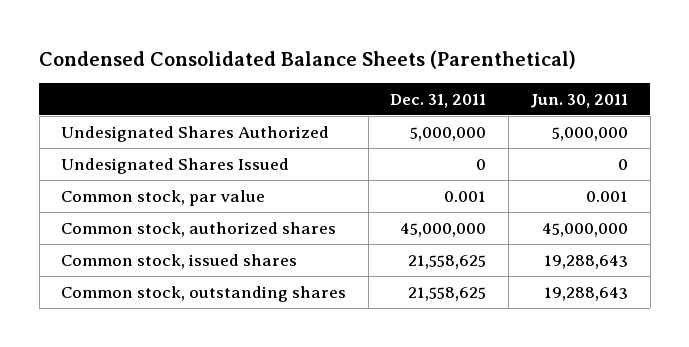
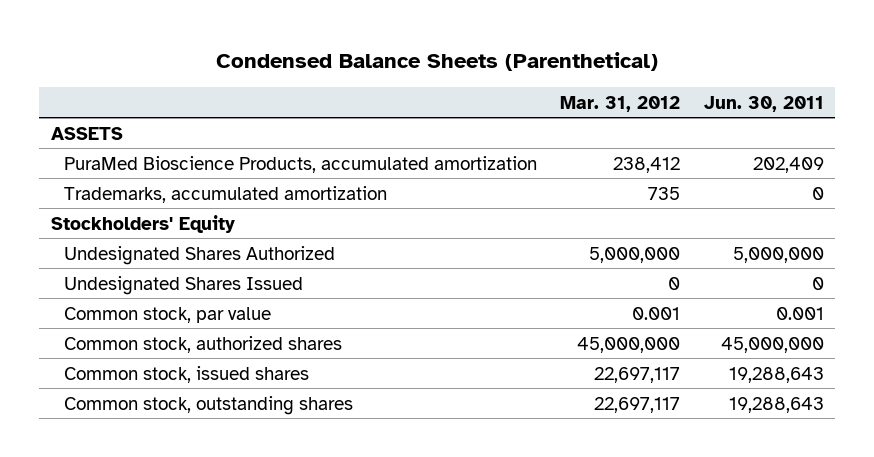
- Condensed Consolidated Balance Sheets (Parenthetical)
+ Condensed Balance Sheets (Parenthetical)
- | Dec. 31, 2011 | Jun. 30, 2011
+ | Mar. 31, 2012 | Jun. 30, 2011
+ ASSETS
+ PuraMed Bioscience Products, accumulated amortization | 238,412 | 202,409
+ Trademarks, accumulated amortization | 735 | 0
+ Stockholders' Equity

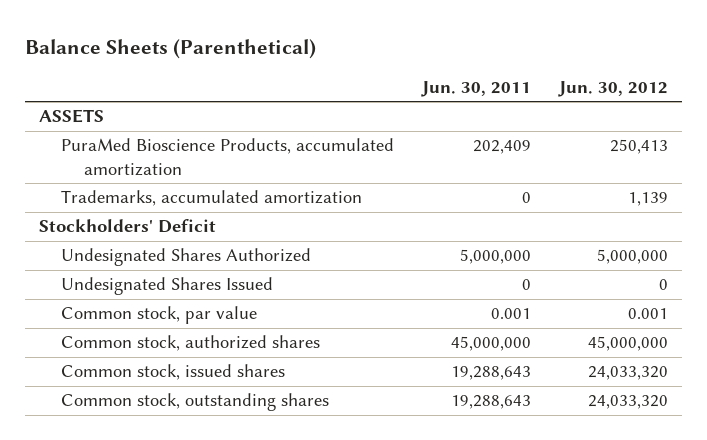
- Condensed Balance Sheets (Parenthetical)
+ Balance Sheets (Parenthetical)
- | Mar. 31, 2012 | Jun. 30, 2011
+ | Jun. 30, 2011 | Jun. 30, 2012
- Stockholders' Equity
+ Stockholders' Deficit

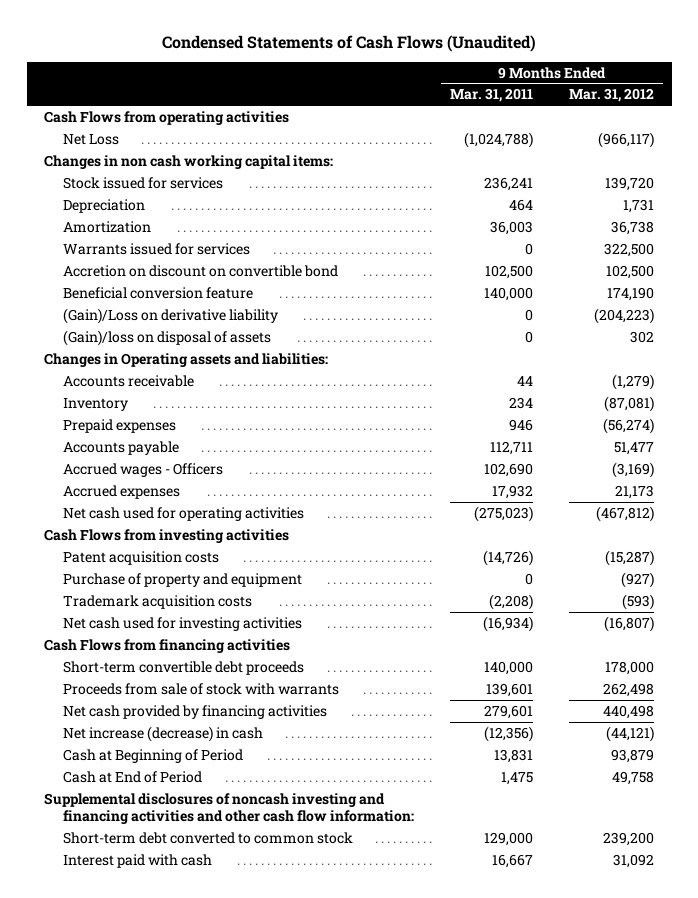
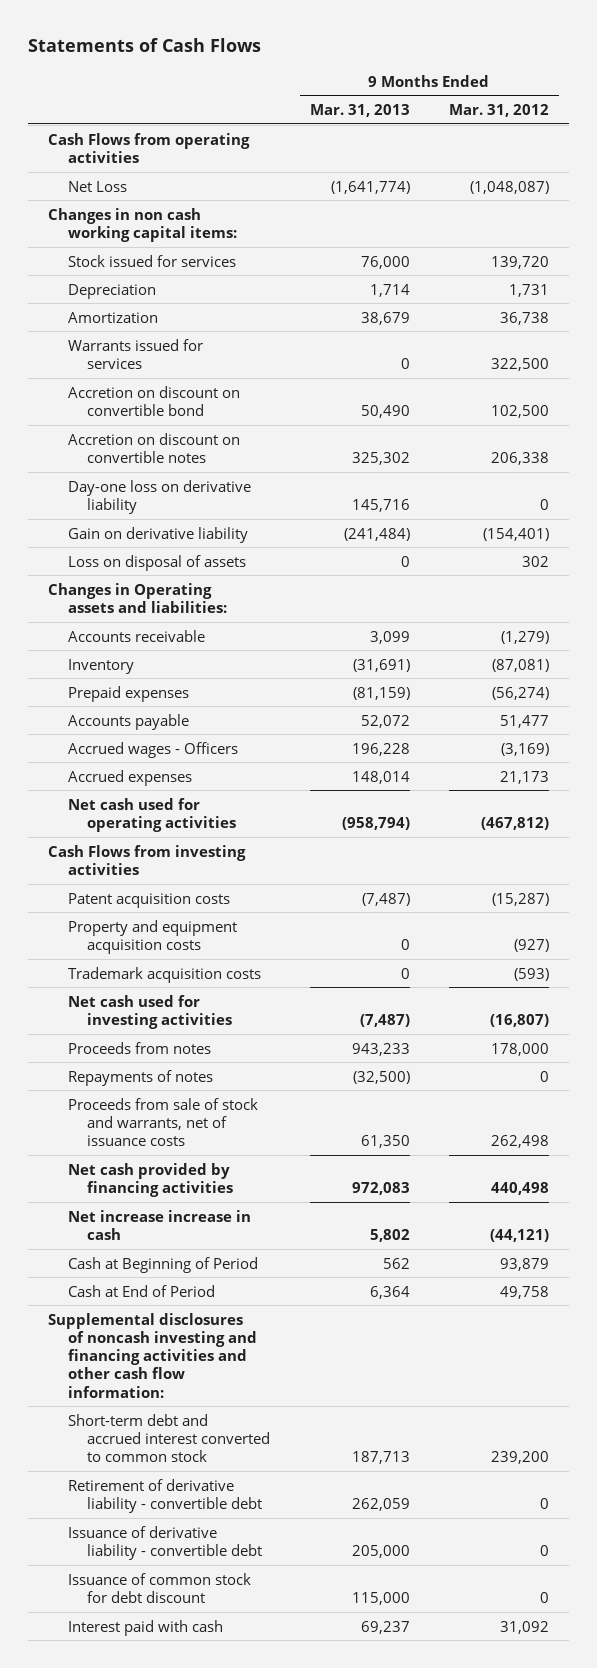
- Condensed Statements of Cash Flows (Unaudited)
+ Statements of Cash Flows
- | 9 Months Ended Mar. 31, 2011 | 9 Months Ended Mar. 31, 2012
+ | 9 Months Ended Mar. 31, 2013 | 9 Months Ended Mar. 31, 2012
- Net Loss | (1,024,788) | (966,117)
+ Net Loss | (1,641,774) | (1,048,087)
- Beneficial conversion feature | 140,000 | 174,190
- (Gain)/Loss on derivative liability | 0 | (204,223)
- (Gain)/loss on disposal of assets | 0 | 302
+ Accretion on discount on convertible notes | 325,302 | 206,338
+ Day-one loss on derivative liability | 145,716 | 0
+ Gain on derivative liability | (241,484) | (154,401)
+ Loss on disposal of assets | 0 | 302
- Purchase of property and equipment | 0 | (927)
+ Property and equipment acquisition costs | 0 | (927)
- Cash Flows from financing activities
- Short-term convertible debt proceeds | 140,000 | 178,000
- Proceeds from sale of stock with warrants | 139,601 | 262,498
+ Proceeds from notes | 943,233 | 178,000
+ Repayments of notes | (32,500) | 0
+ Proceeds from sale of stock and warrants, net of issuance costs | 61,350 | 262,498
- Net increase (decrease) in cash | (12,356) | (44,121)
+ Net increase increase in cash | 5,802 | (44,121)
- Short-term debt converted to common stock | 129,000 | 239,200
+ Short-term debt and accrued interest converted to common stock | 187,713 | 239,200
+ Retirement of derivative liability - convertible debt | 262,059 | 0
+ Issuance of derivative liability - convertible debt | 205,000 | 0
+ Issuance of common stock for debt discount | 115,000 | 0

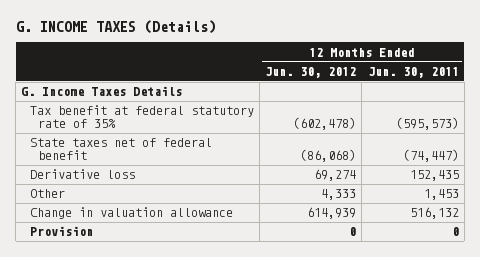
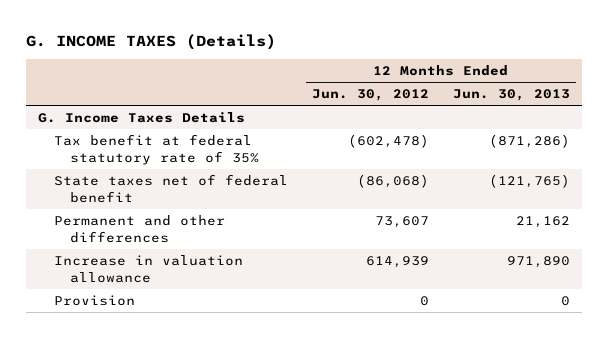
- | 12 Months Ended Jun. 30, 2012 | 12 Months Ended Jun. 30, 2011
+ | 12 Months Ended Jun. 30, 2012 | 12 Months Ended Jun. 30, 2013
- Derivative loss | 69,274 | 152,435
- Other | 4,333 | 1,453
- Change in valuation allowance | 614,939 | 516,132
+ Permanent and other differences | 73,607 | 21,162
+ Increase in valuation allowance | 614,939 | 971,890

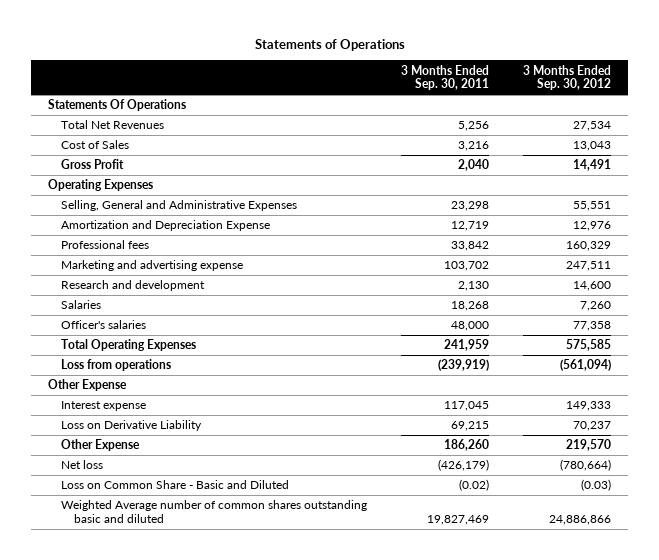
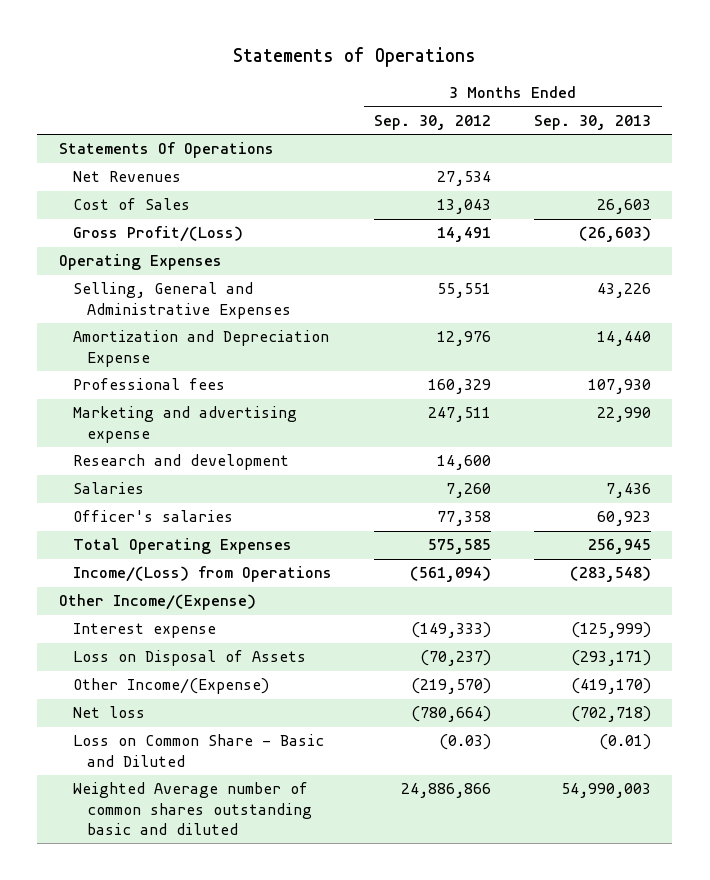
- | 3 Months Ended Sep. 30, 2011 | 3 Months Ended Sep. 30, 2012
+ | 3 Months Ended Sep. 30, 2012 | 3 Months Ended Sep. 30, 2013
- Total Net Revenues | 5,256 | 27,534
+ Net Revenues | 27,534 |
- Gross Profit | 2,040 | 14,491
+ Gross Profit/(Loss) | 14,491 | (26,603)
- Loss from operations | (239,919) | (561,094)
- Other Expense
- Interest expense | 117,045 | 149,333
- Loss on Derivative Liability | 69,215 | 70,237
- Other Expense | 186,260 | 219,570
+ Income/(Loss) from Operations | (561,094) | (283,548)
+ Other Income/(Expense)
+ Interest expense | (149,333) | (125,999)
+ Loss on Disposal of Assets | (70,237) | (293,171)
+ Other Income/(Expense) | (219,570) | (419,170)

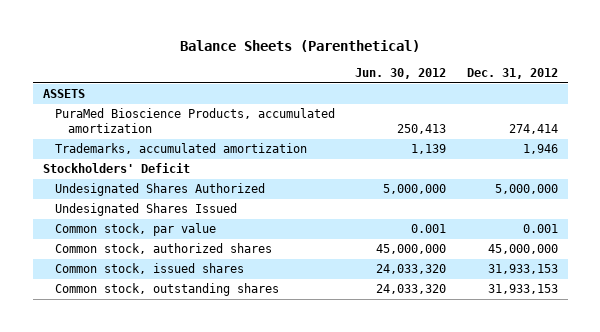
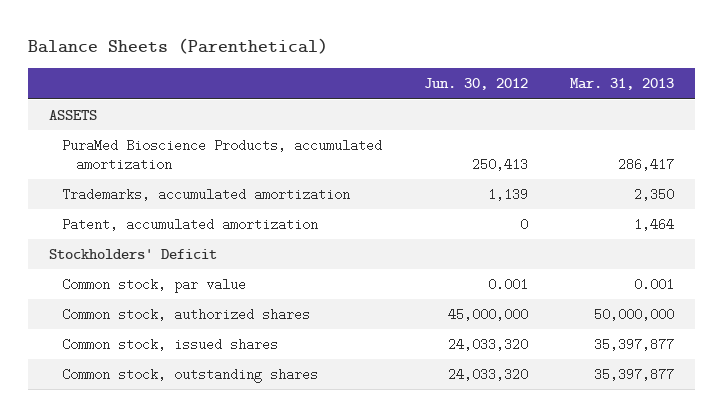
- | Jun. 30, 2012 | Dec. 31, 2012
+ | Jun. 30, 2012 | Mar. 31, 2013
+ Patent, accumulated amortization | 0 | 1,464
- Undesignated Shares Authorized | 5,000,000 | 5,000,000
- Undesignated Shares Issued

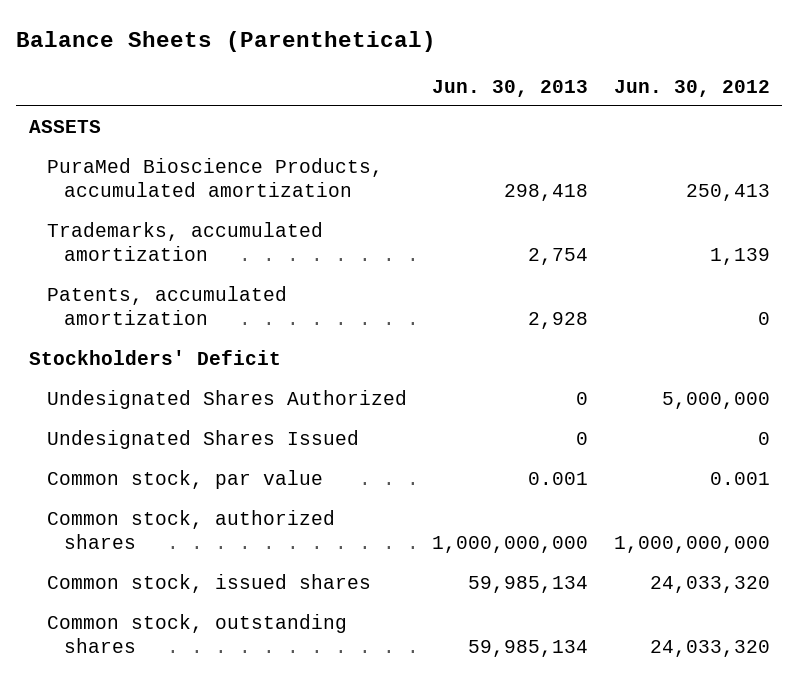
- | Jun. 30, 2012 | Mar. 31, 2013
+ | Jun. 30, 2013 | Jun. 30, 2012
- Patent, accumulated amortization | 0 | 1,464
+ Patents, accumulated amortization | 2,928 | 0
+ Undesignated Shares Authorized | 0 | 5,000,000
+ Undesignated Shares Issued | 0 | 0
- Common stock, authorized shares | 45,000,000 | 50,000,000
+ Common stock, authorized shares | 1,000,000,000 | 1,000,000,000

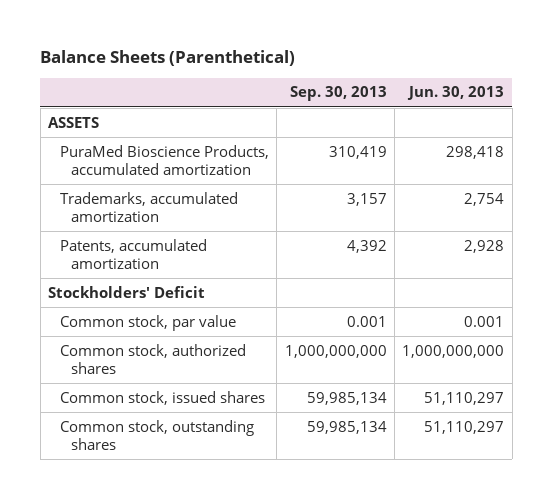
- | Jun. 30, 2013 | Jun. 30, 2012
+ | Sep. 30, 2013 | Jun. 30, 2013
- Undesignated Shares Authorized | 0 | 5,000,000
- Undesignated Shares Issued | 0 | 0
- Common stock, issued shares | 59,985,134 | 24,033,320
- Common stock, outstanding shares | 59,985,134 | 24,033,320
+ Common stock, issued shares | 59,985,134 | 51,110,297
+ Common stock, outstanding shares | 59,985,134 | 51,110,297

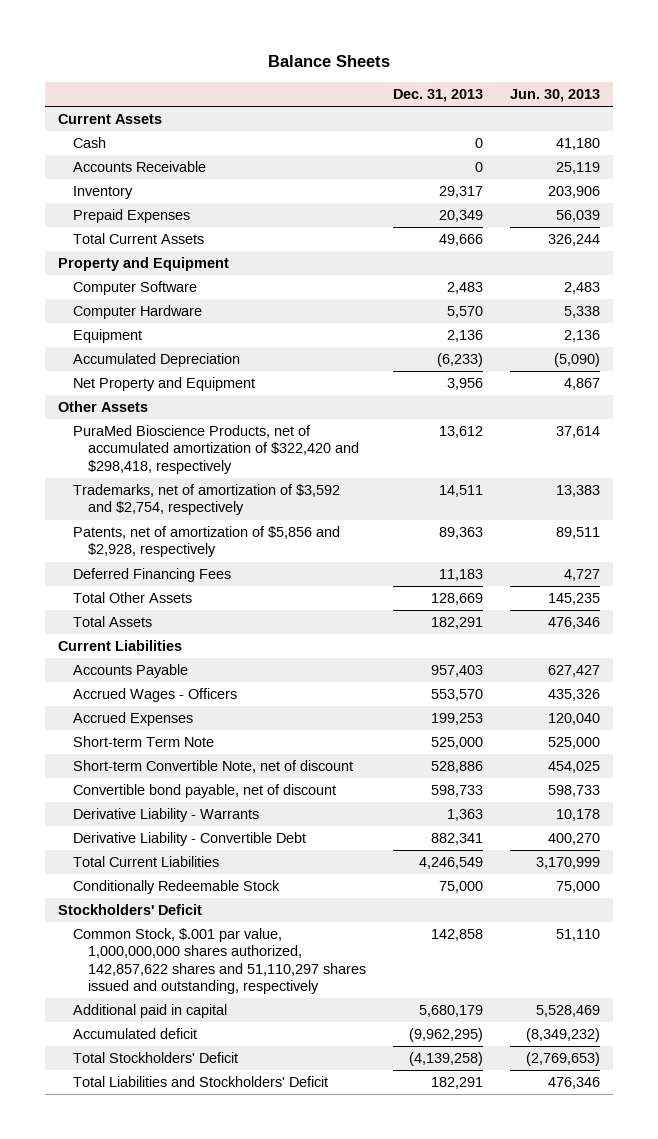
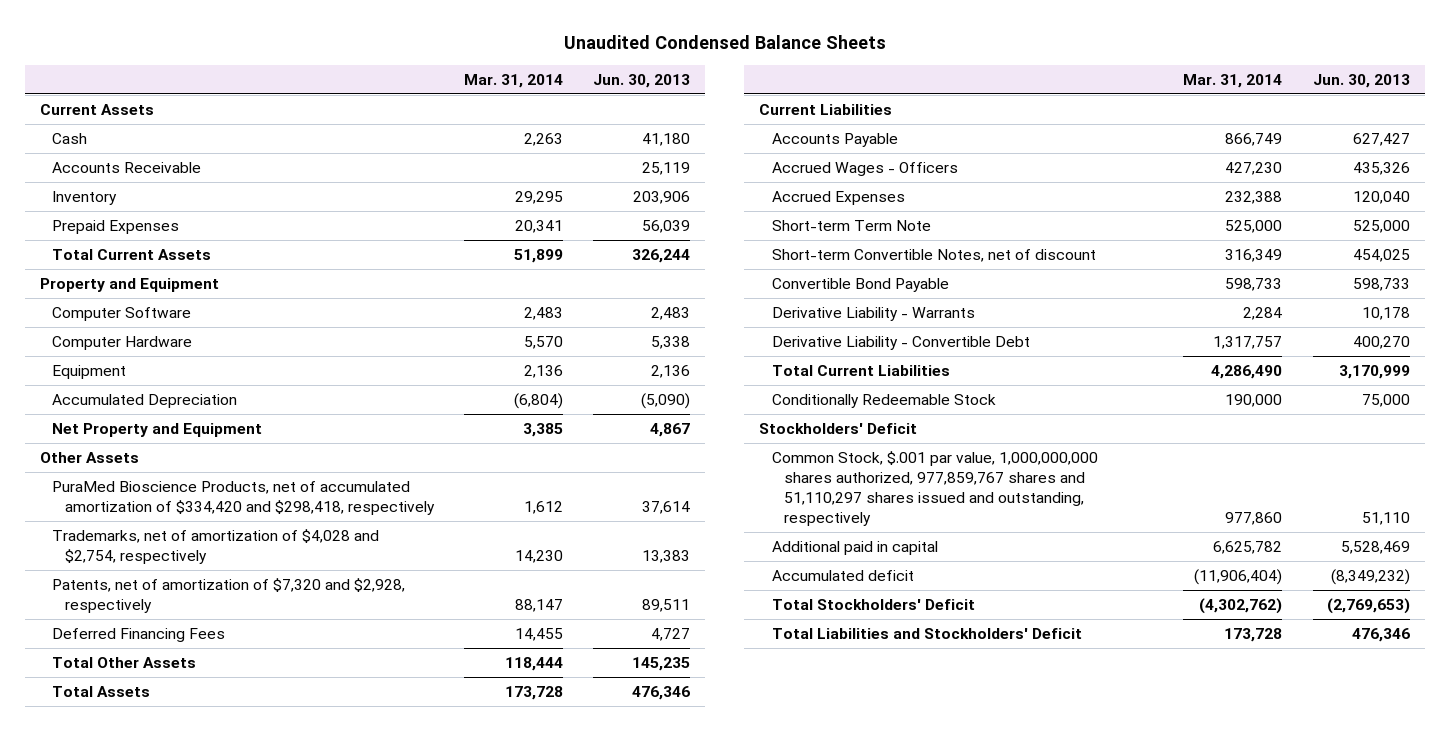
- Balance Sheets
+ Unaudited Condensed Balance Sheets
- | Dec. 31, 2013 | Jun. 30, 2013
+ | Mar. 31, 2014 | Jun. 30, 2013
- PuraMed Bioscience Products, net of accumulated amortization of $322,420 and $298,418, respectively | 13,612 | 37,614
- Trademarks, net of amortization of $3,592 and $2,754, respectively | 14,511 | 13,383
- Patents, net of amortization of $5,856 and $2,928, respectively | 89,363 | 89,511
+ PuraMed Bioscience Products, net of accumulated amortization of $334,420 and $298,418, respectively | 1,612 | 37,614
+ Trademarks, net of amortization of $4,028 and $2,754, respectively | 14,230 | 13,383
+ Patents, net of amortization of $7,320 and $2,928, respectively | 88,147 | 89,511
- Short-term Convertible Note, net of discount | 528,886 | 454,025
- Convertible bond payable, net of discount | 598,733 | 598,733
+ Short-term Convertible Notes, net of discount | 316,349 | 454,025
+ Convertible Bond Payable | 598,733 | 598,733
- Common Stock, $.001 par value, 1,000,000,000 shares authorized, 142,857,622 shares and 51,110,297 shares issued and outstanding, respectively | 142,858 | 51,110
+ Common Stock, $.001 par value, 1,000,000,000 shares authorized, 977,859,767 shares and 51,110,297 shares issued and outstanding, respectively | 977,860 | 51,110

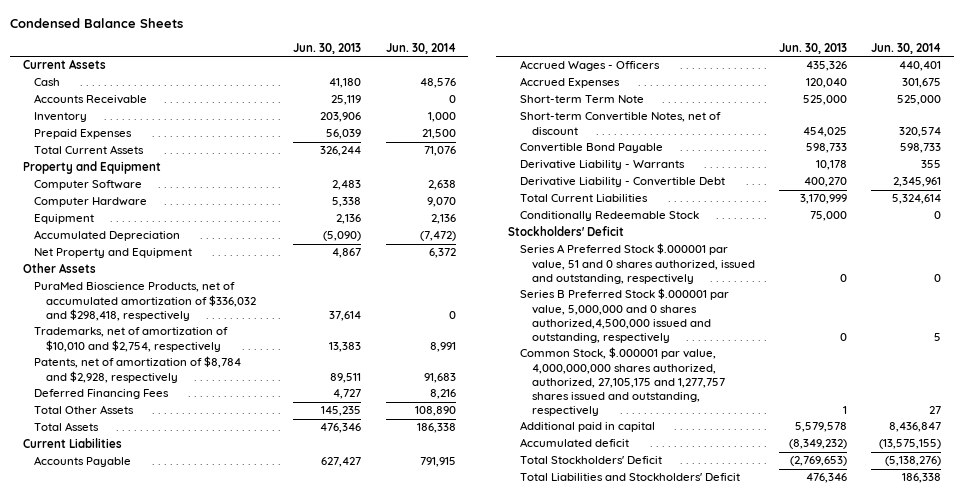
- Unaudited Condensed Balance Sheets
+ Condensed Balance Sheets
- | Mar. 31, 2014 | Jun. 30, 2013
+ | Jun. 30, 2013 | Jun. 30, 2014
- PuraMed Bioscience Products, net of accumulated amortization of $334,420 and $298,418, respectively | 1,612 | 37,614
- Trademarks, net of amortization of $4,028 and $2,754, respectively | 14,230 | 13,383
- Patents, net of amortization of $7,320 and $2,928, respectively | 88,147 | 89,511
+ PuraMed Bioscience Products, net of accumulated amortization of $336,032 and $298,418, respectively | 37,614 | 0
+ Trademarks, net of amortization of $10,010 and $2,754, respectively | 13,383 | 8,991
+ Patents, net of amortization of $8,784 and $2,928, respectively | 89,511 | 91,683
- Common Stock, $.001 par value, 1,000,000,000 shares authorized, 977,859,767 shares and 51,110,297 shares issued and outstanding, respectively | 977,860 | 51,110
- Additional paid in capital | 6,625,782 | 5,528,469
+ Series A Preferred Stock $.000001 par value, 51 and 0 shares authorized, issued and outstanding, respectively | 0 | 0
+ Series B Preferred Stock $.000001 par value, 5,000,000 and 0 shares authorized,4,500,000 issued and outstanding, respectively | 0 | 5
+ Common Stock, $.000001 par value, 4,000,000,000 shares authorized, authorized, 27,105,175 and 1,277,757 shares issued and outstanding, respectively | 1 | 27
+ Additional paid in capital | 5,579,578 | 8,436,847

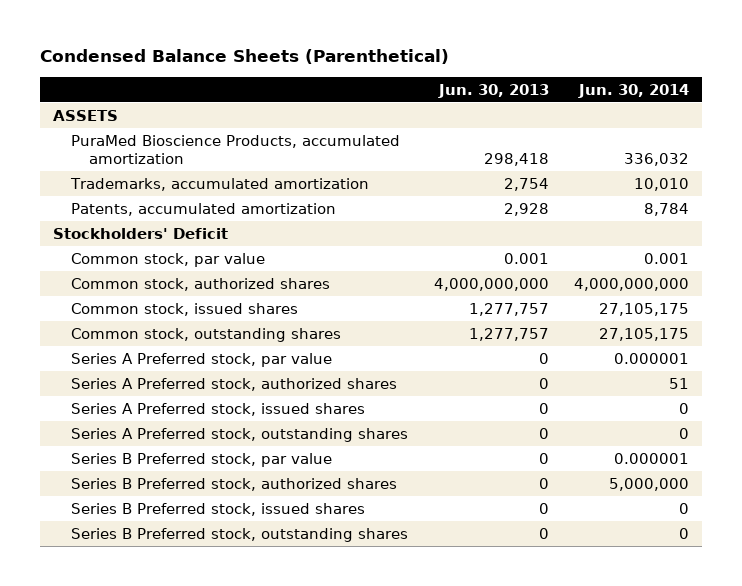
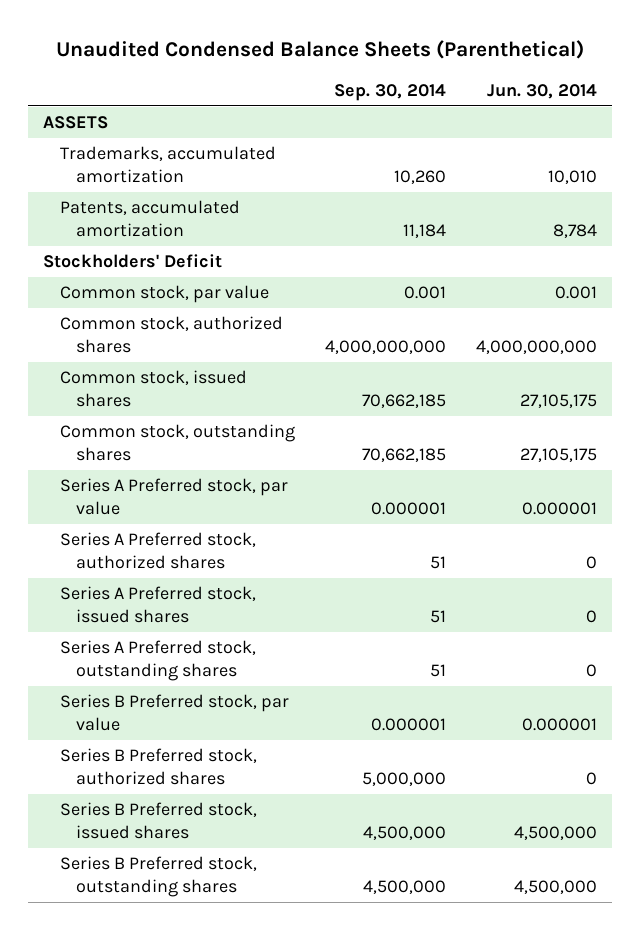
- Condensed Balance Sheets (Parenthetical)
+ Unaudited Condensed Balance Sheets (Parenthetical)
- | Jun. 30, 2013 | Jun. 30, 2014
+ | Sep. 30, 2014 | Jun. 30, 2014
- PuraMed Bioscience Products, accumulated amortization | 298,418 | 336,032
- Series A Preferred stock, authorized shares | 0 | 51
+ Series A Preferred stock, authorized shares | 51 | 0
- Series B Preferred stock, authorized shares | 0 | 5,000,000
- Series B Preferred stock, issued shares | 0 | 0
- Series B Preferred stock, outstanding shares | 0 | 0
+ Series B Preferred stock, authorized shares | 5,000,000 | 0
+ Series B Preferred stock, issued shares | 4,500,000 | 4,500,000
+ Series B Preferred stock, outstanding shares | 4,500,000 | 4,500,000

